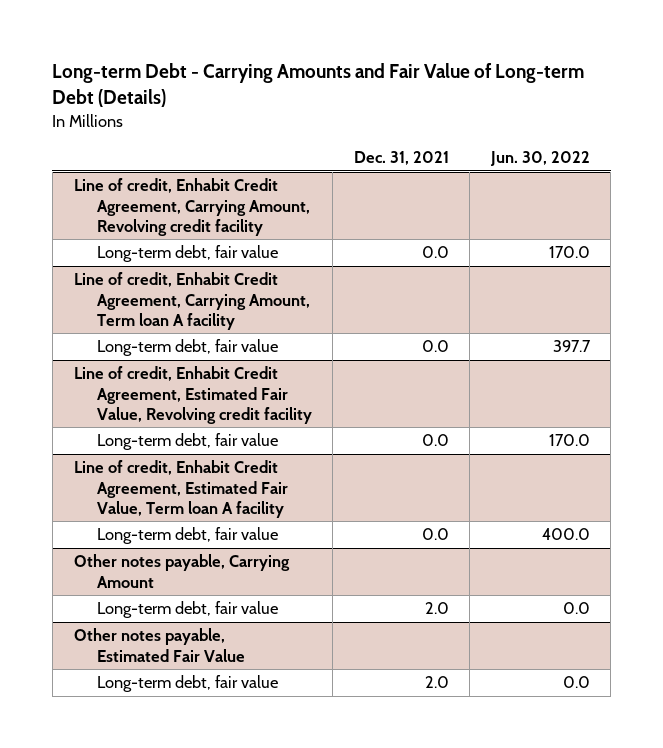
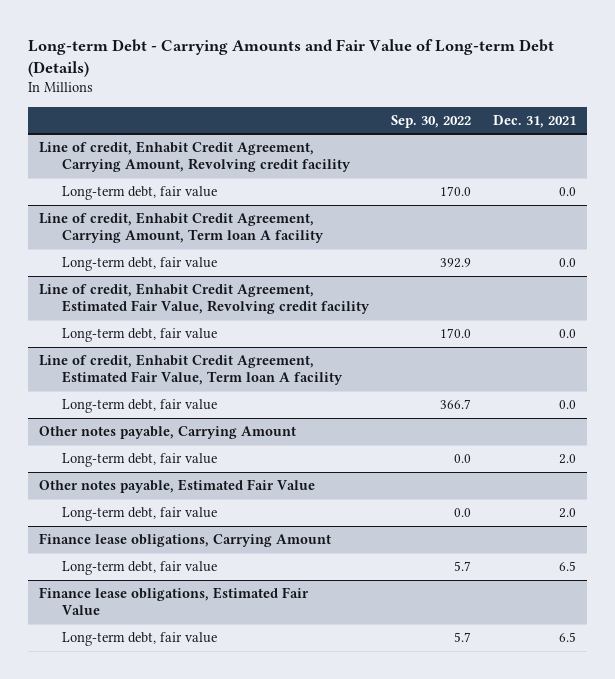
- | Dec. 31, 2021 | Jun. 30, 2022
+ | Sep. 30, 2022 | Dec. 31, 2021
+ Finance lease obligations, Carrying Amount
+ Long-term debt, fair value | 5.7 | 6.5
+ Finance lease obligations, Estimated Fair Value
+ Long-term debt, fair value | 5.7 | 6.5

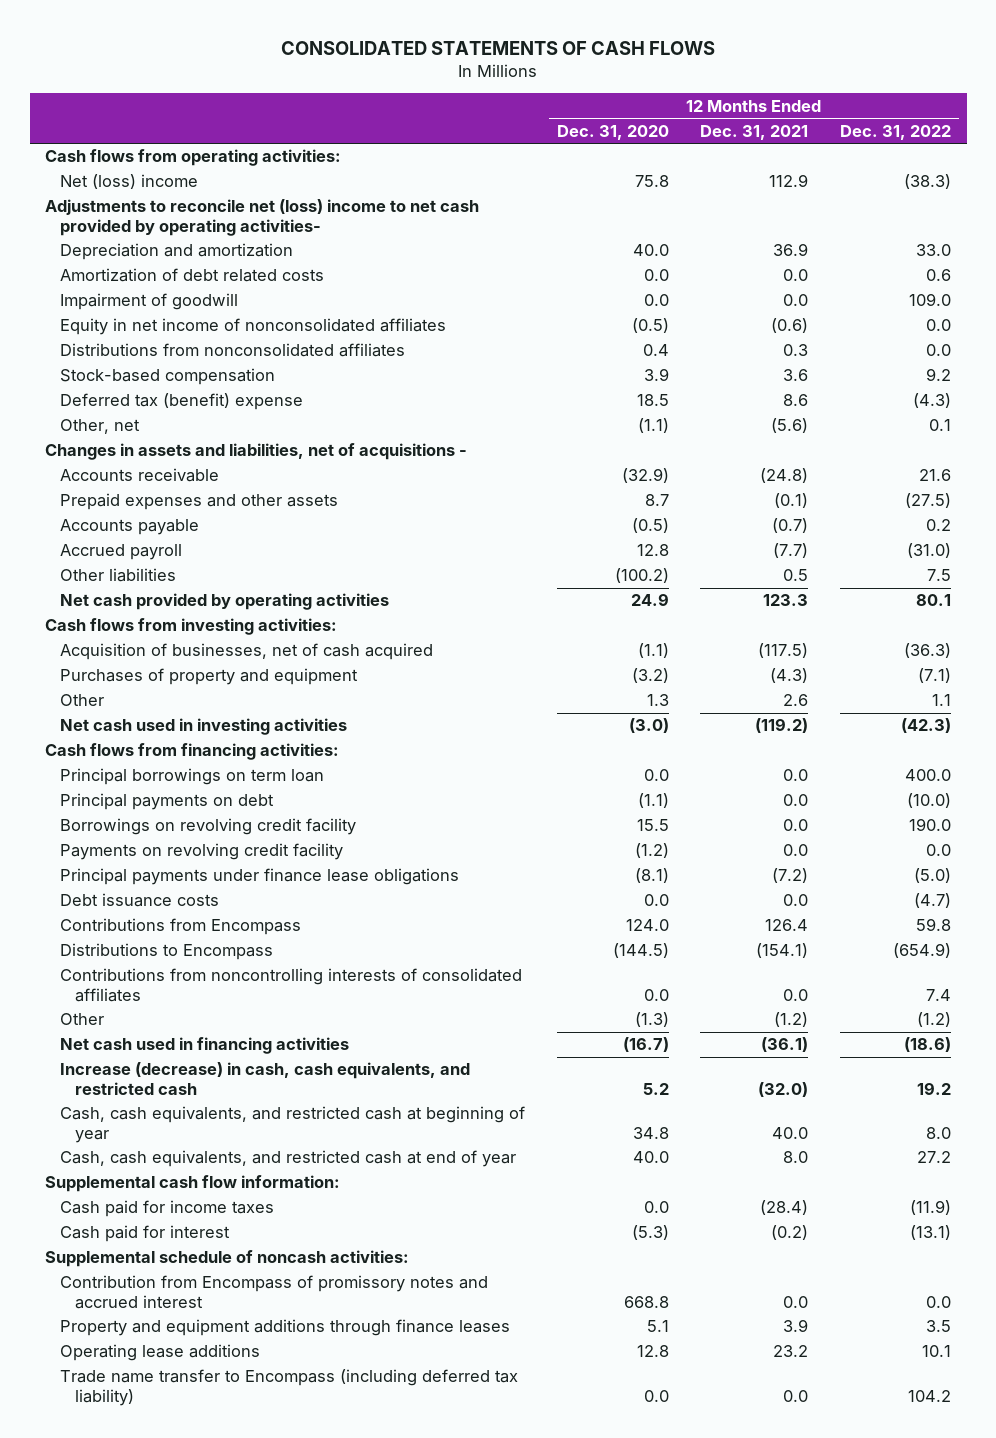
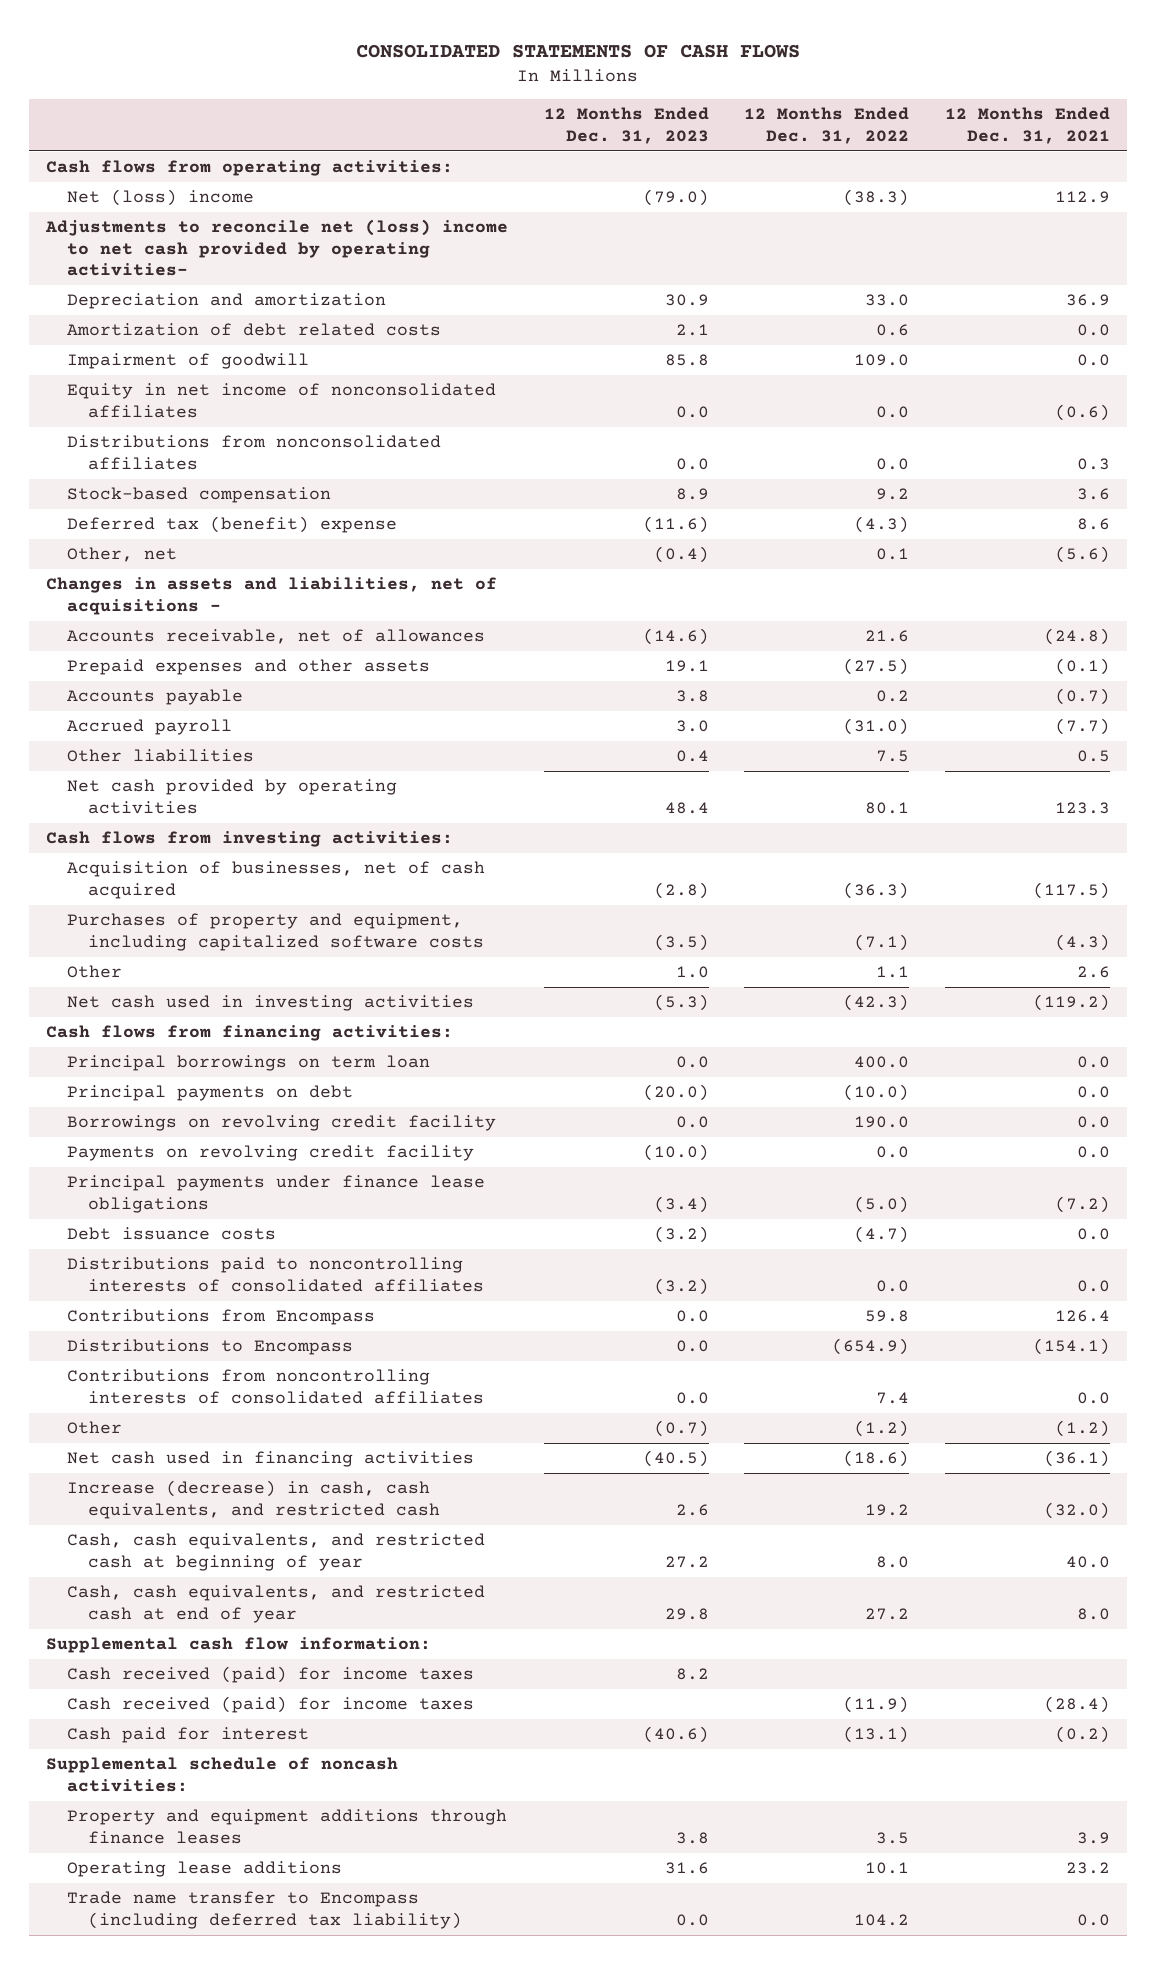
- | 12 Months Ended Dec. 31, 2020 | 12 Months Ended Dec. 31, 2021 | 12 Months Ended Dec. 31, 2022
+ | 12 Months Ended Dec. 31, 2023 | 12 Months Ended Dec. 31, 2022 | 12 Months Ended Dec. 31, 2021
- Accounts receivable | (32.9) | (24.8) | 21.6
+ Accounts receivable, net of allowances | (14.6) | 21.6 | (24.8)
- Purchases of property and equipment | (3.2) | (4.3) | (7.1)
+ Purchases of property and equipment, including capitalized software costs | (3.5) | (7.1) | (4.3)
+ Distributions paid to noncontrolling interests of consolidated affiliates | (3.2) | 0.0 | 0.0
- Cash paid for income taxes | 0.0 | (28.4) | (11.9)
+ Cash received (paid) for income taxes | 8.2 | |
+ Cash received (paid) for income taxes | | (11.9) | (28.4)
- Contribution from Encompass of promissory notes and accrued interest | 668.8 | 0.0 | 0.0

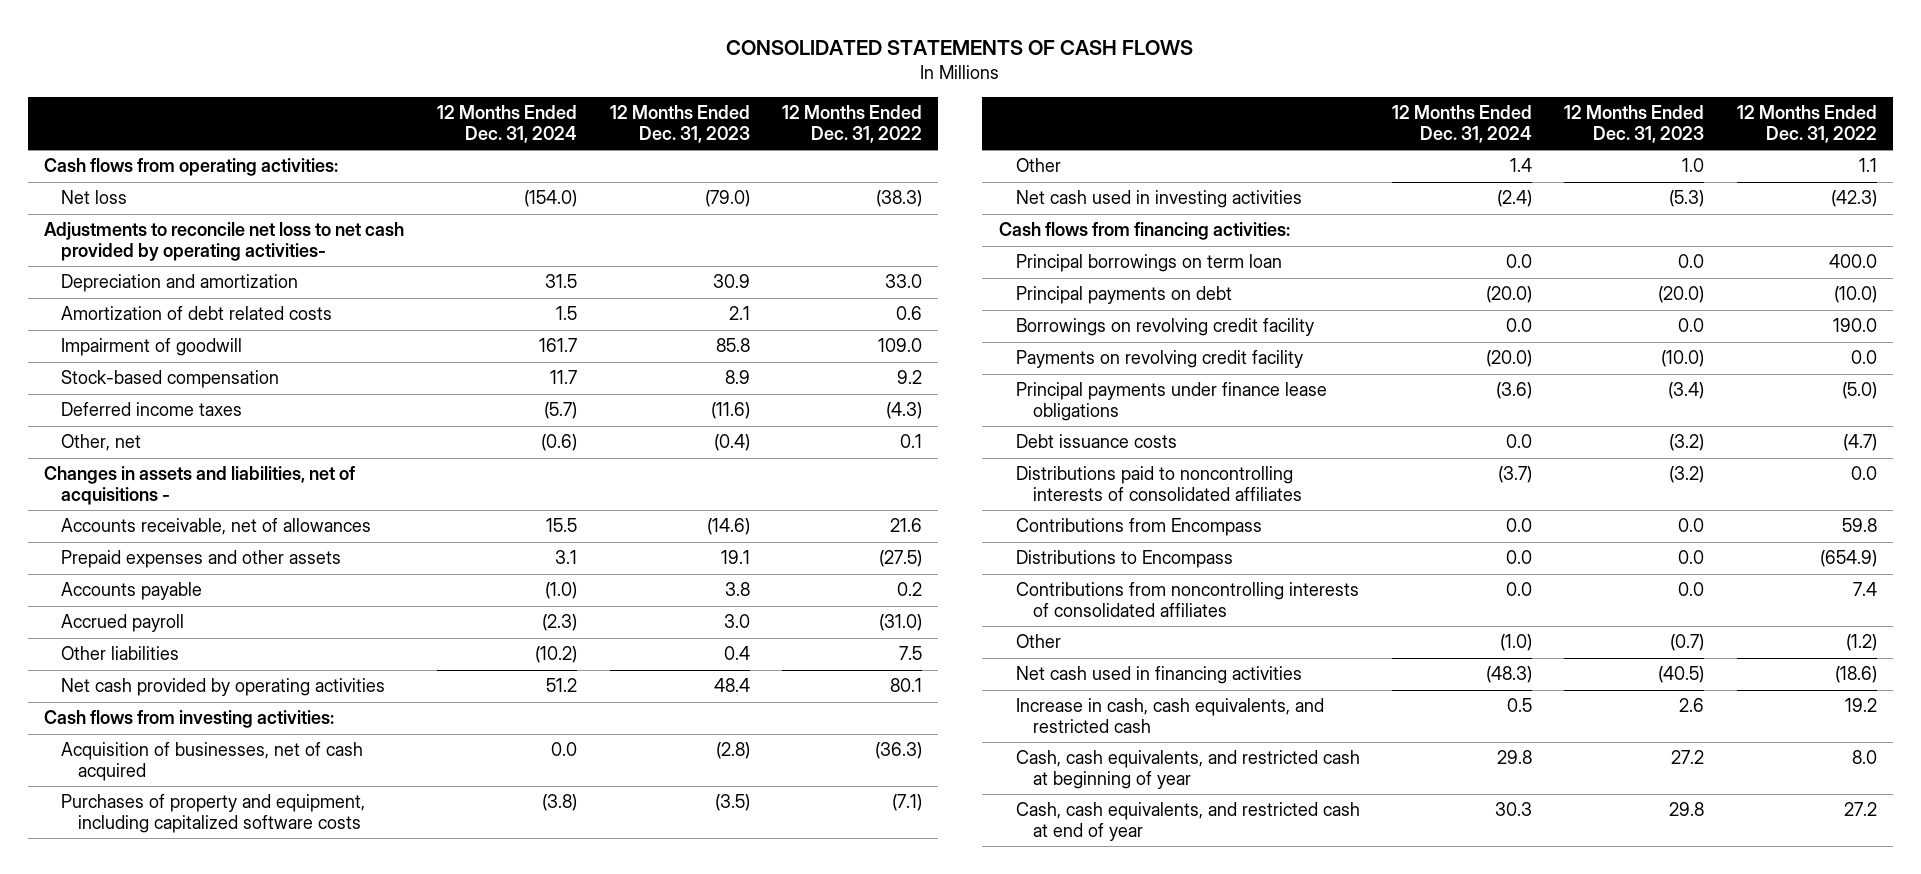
- | 12 Months Ended Dec. 31, 2023 | 12 Months Ended Dec. 31, 2022 | 12 Months Ended Dec. 31, 2021
+ | 12 Months Ended Dec. 31, 2024 | 12 Months Ended Dec. 31, 2023 | 12 Months Ended Dec. 31, 2022
- Net (loss) income | (79.0) | (38.3) | 112.9
- Adjustments to reconcile net (loss) income to net cash provided by operating activities-
+ Net loss | (154.0) | (79.0) | (38.3)
+ Adjustments to reconcile net loss to net cash provided by operating activities-
- Equity in net income of nonconsolidated affiliates | 0.0 | 0.0 | (0.6)
- Distributions from nonconsolidated affiliates | 0.0 | 0.0 | 0.3
- Deferred tax (benefit) expense | (11.6) | (4.3) | 8.6
+ Deferred income taxes | (5.7) | (11.6) | (4.3)
- Increase (decrease) in cash, cash equivalents, and restricted cash | 2.6 | 19.2 | (32.0)
+ Increase in cash, cash equivalents, and restricted cash | 0.5 | 2.6 | 19.2
- Supplemental cash flow information:
- Cash received (paid) for income taxes | 8.2 | |
- Cash received (paid) for income taxes | | (11.9) | (28.4)
- Cash paid for interest | (40.6) | (13.1) | (0.2)
- Supplemental schedule of noncash activities:
- Property and equipment additions through finance leases | 3.8 | 3.5 | 3.9
- Operating lease additions | 31.6 | 10.1 | 23.2
- Trade name transfer to Encompass (including deferred tax liability) | 0.0 | 104.2 | 0.0

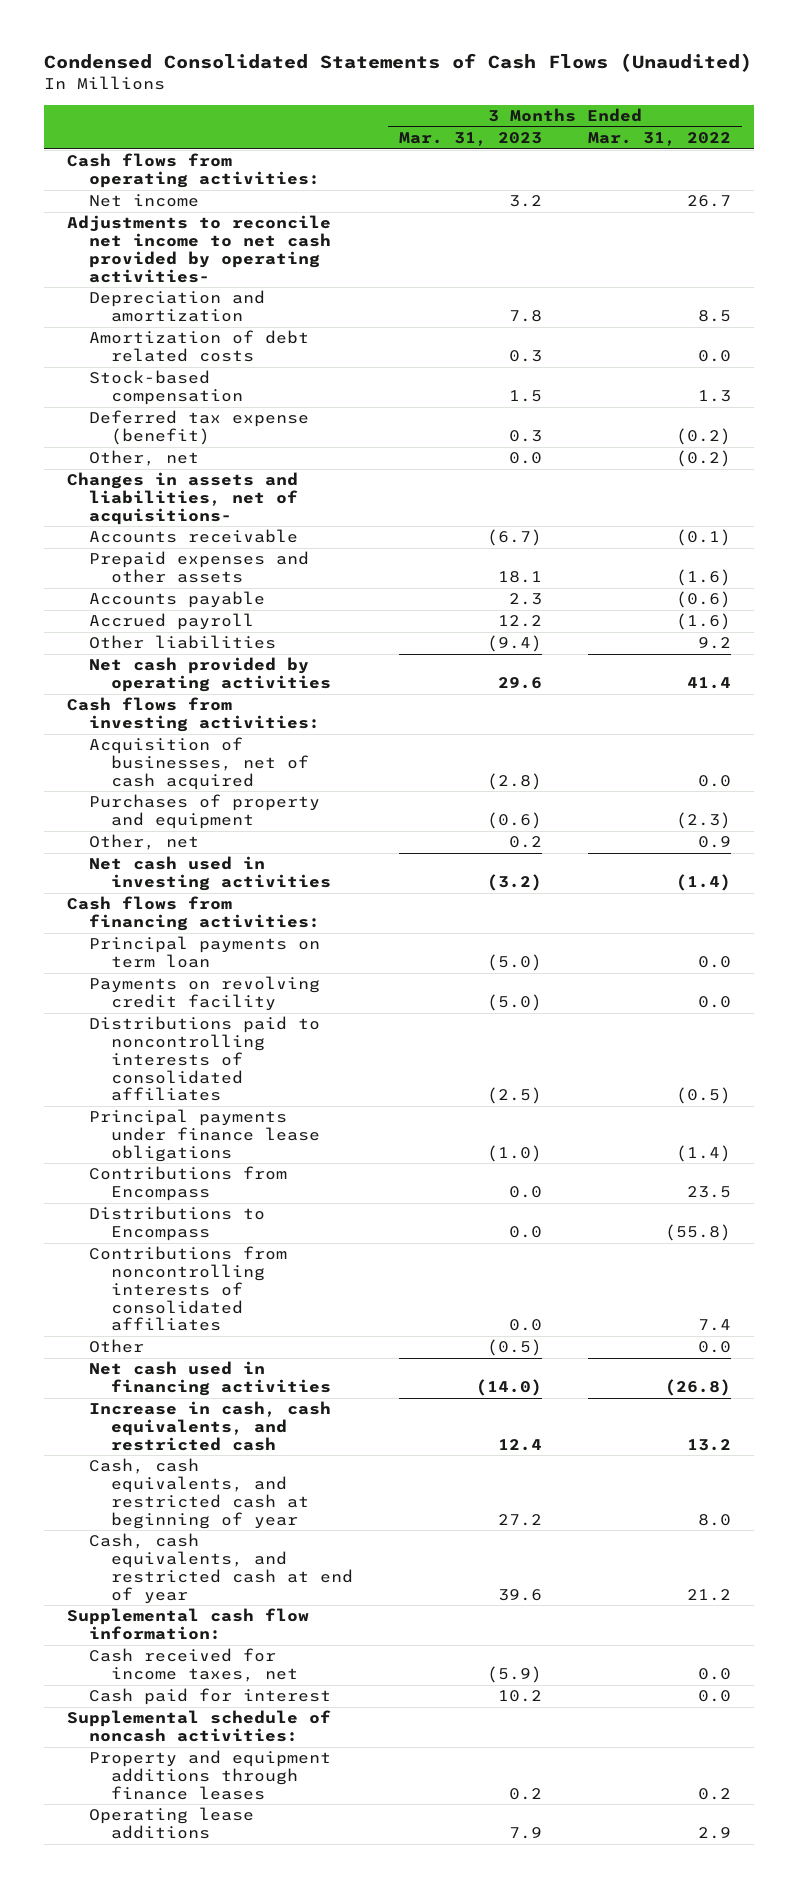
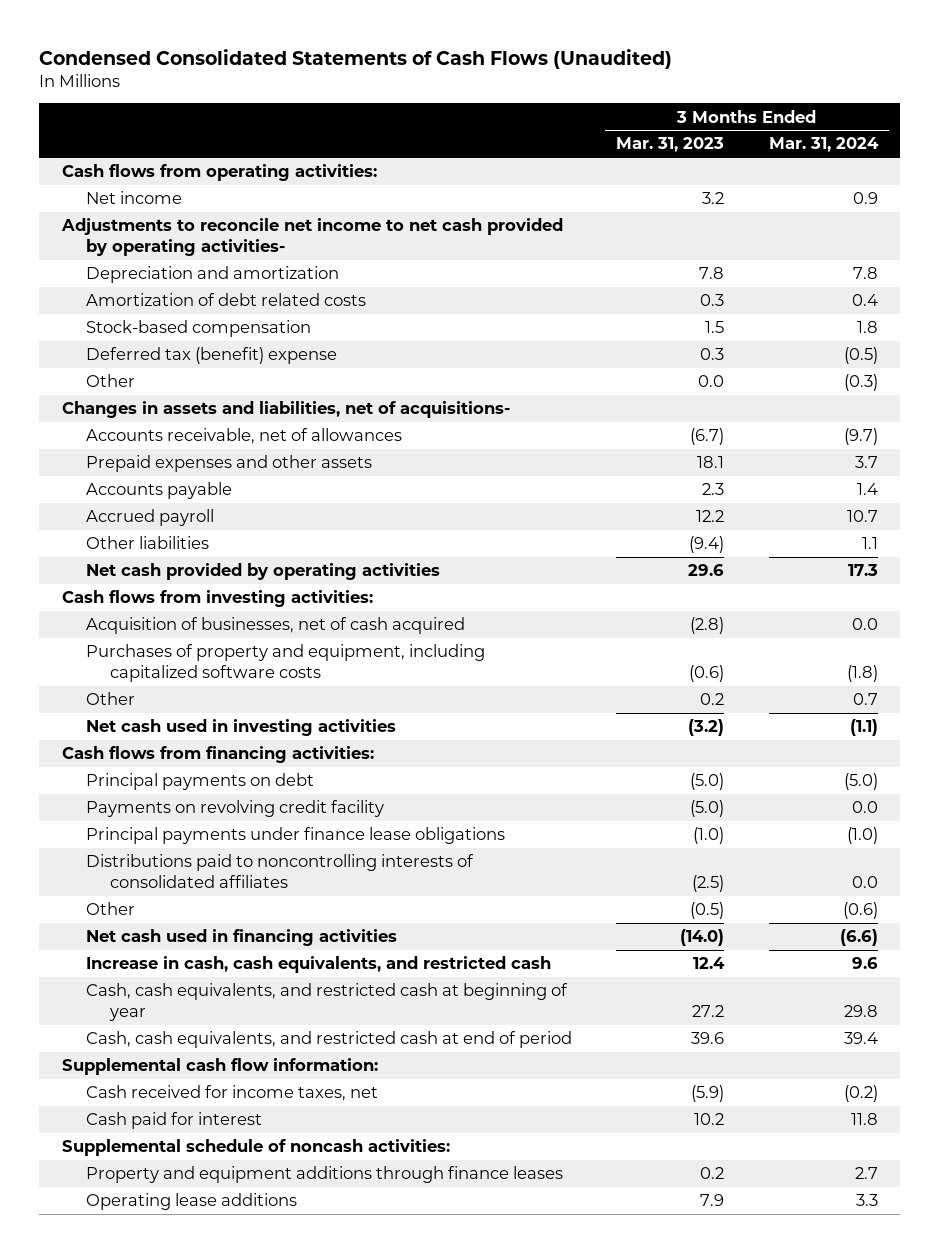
- | 3 Months Ended Mar. 31, 2023 | 3 Months Ended Mar. 31, 2022
+ | 3 Months Ended Mar. 31, 2023 | 3 Months Ended Mar. 31, 2024
- Deferred tax expense (benefit) | 0.3 | (0.2)
- Other, net | 0.0 | (0.2)
+ Deferred tax (benefit) expense | 0.3 | (0.5)
+ Other | 0.0 | (0.3)
- Accounts receivable | (6.7) | (0.1)
+ Accounts receivable, net of allowances | (6.7) | (9.7)
- Purchases of property and equipment | (0.6) | (2.3)
- Other, net | 0.2 | 0.9
+ Purchases of property and equipment, including capitalized software costs | (0.6) | (1.8)
+ Other | 0.2 | 0.7
- Principal payments on term loan | (5.0) | 0.0
+ Principal payments on debt | (5.0) | (5.0)
- Contributions from Encompass | 0.0 | 23.5
- Distributions to Encompass | 0.0 | (55.8)
- Contributions from noncontrolling interests of consolidated affiliates | 0.0 | 7.4
moved down: Distributions paid to noncontrolling interests of consolidated affiliates | (2.5) | 0.0
- Cash, cash equivalents, and restricted cash at end of year | 39.6 | 21.2
+ Cash, cash equivalents, and restricted cash at end of period | 39.6 | 39.4

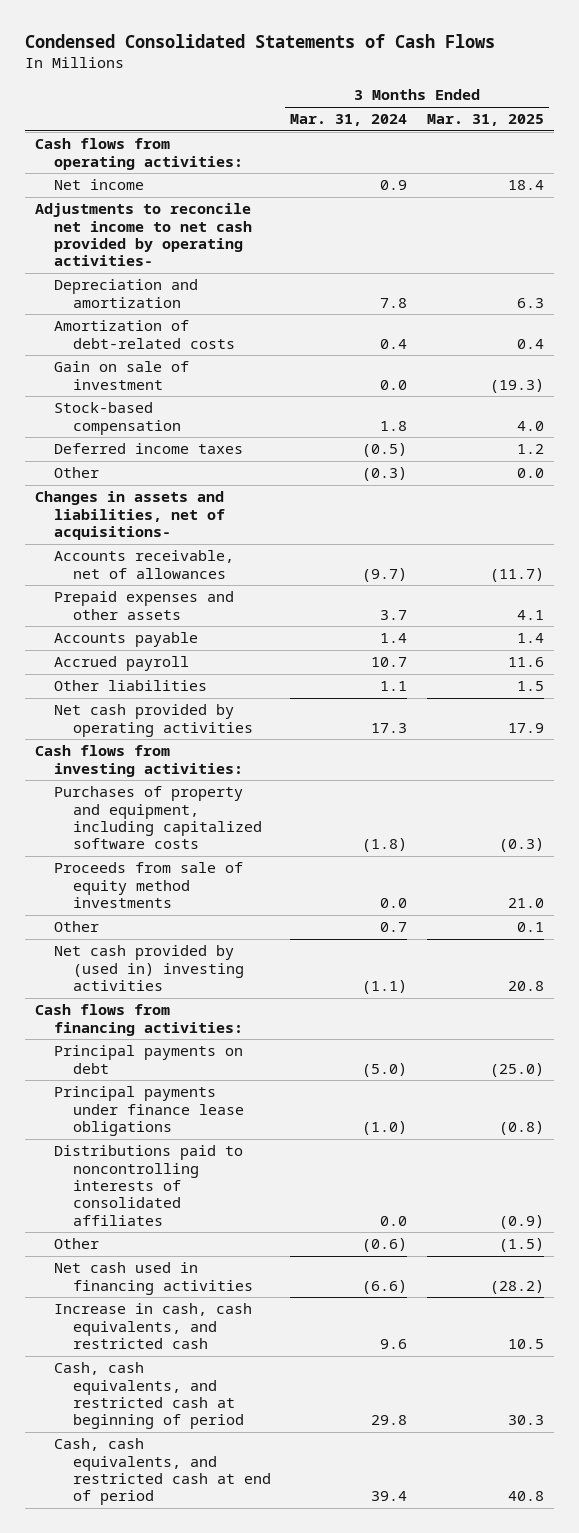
- Condensed Consolidated Statements of Cash Flows (Unaudited)
+ Condensed Consolidated Statements of Cash Flows
- | 3 Months Ended Mar. 31, 2023 | 3 Months Ended Mar. 31, 2024
+ | 3 Months Ended Mar. 31, 2024 | 3 Months Ended Mar. 31, 2025
- Amortization of debt related costs | 0.3 | 0.4
+ Amortization of debt-related costs | 0.4 | 0.4
+ Gain on sale of investment | 0.0 | (19.3)
- Deferred tax (benefit) expense | 0.3 | (0.5)
+ Deferred income taxes | (0.5) | 1.2
- Acquisition of businesses, net of cash acquired | (2.8) | 0.0
+ Proceeds from sale of equity method investments | 0.0 | 21.0
- Net cash used in investing activities | (3.2) | (1.1)
+ Net cash provided by (used in) investing activities | (1.1) | 20.8
- Payments on revolving credit facility | (5.0) | 0.0
- Cash, cash equivalents, and restricted cash at beginning of year | 27.2 | 29.8
+ Cash, cash equivalents, and restricted cash at beginning of period | 29.8 | 30.3
- Supplemental cash flow information:
- Cash received for income taxes, net | (5.9) | (0.2)
- Cash paid for interest | 10.2 | 11.8
- Supplemental schedule of noncash activities:
- Property and equipment additions through finance leases | 0.2 | 2.7
- Operating lease additions | 7.9 | 3.3

